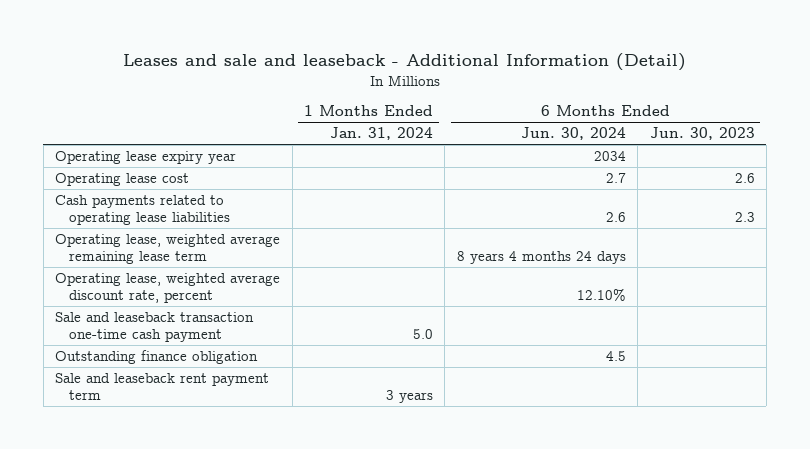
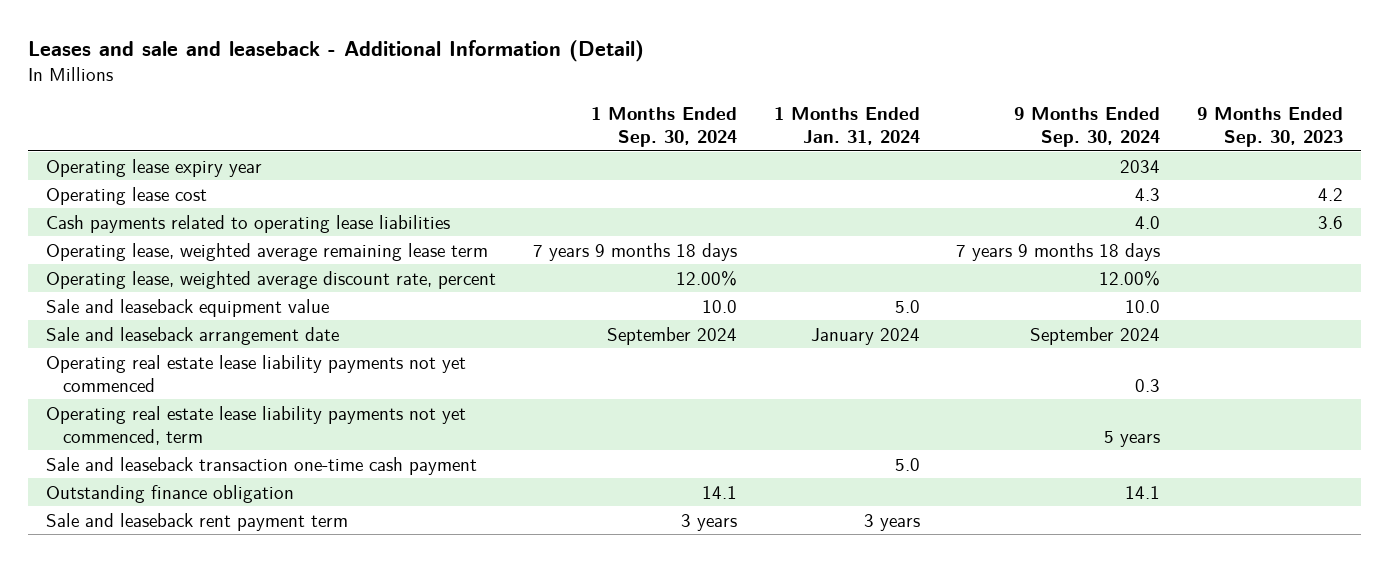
- | 1 Months Ended Jan. 31, 2024 | 6 Months Ended Jun. 30, 2024 | 6 Months Ended Jun. 30, 2023
+ | 1 Months Ended Sep. 30, 2024 | 1 Months Ended Jan. 31, 2024 | 9 Months Ended Sep. 30, 2024 | 9 Months Ended Sep. 30, 2023
+ Sale and leaseback equipment value | 10.0 | 5.0 | 10.0 |
+ Sale and leaseback arrangement date | September 2024 | January 2024 | September 2024 |
+ Operating real estate lease liability payments not yet commenced | | | 0.3 |
+ Operating real estate lease liability payments not yet commenced, term | | | 5 years |

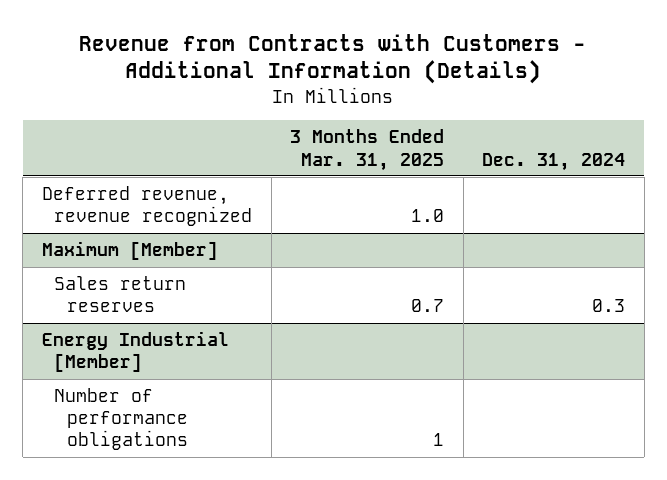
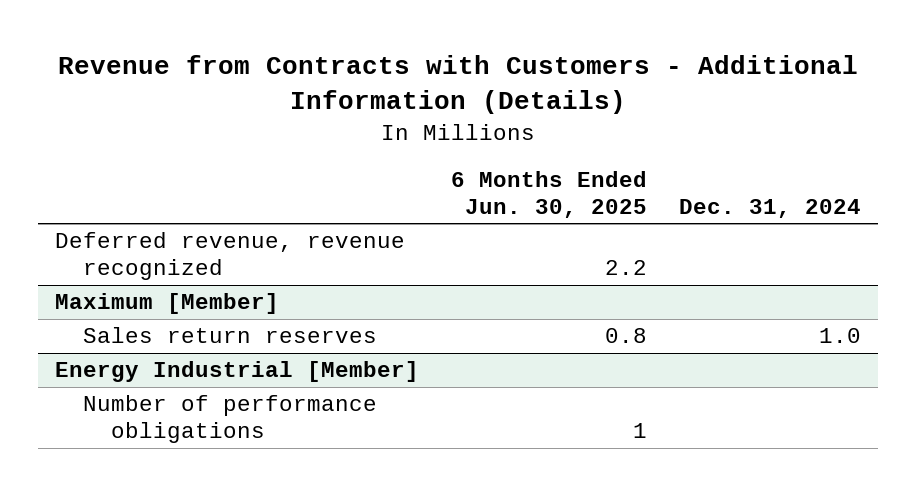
- | 3 Months Ended Mar. 31, 2025 | Dec. 31, 2024
+ | 6 Months Ended Jun. 30, 2025 | Dec. 31, 2024
@ Maximum [Member]
- Sales return reserves | 0.7 | 0.3
+ Sales return reserves | 0.8 | 1.0

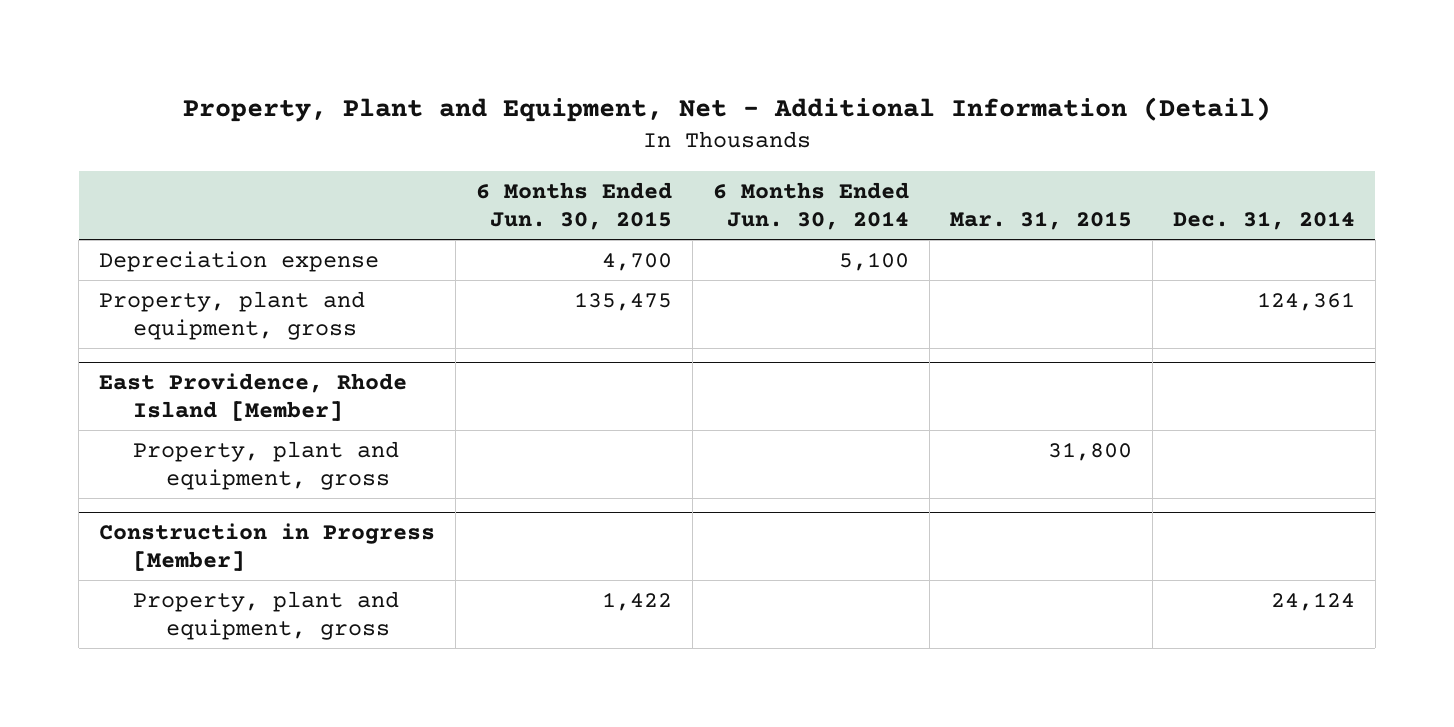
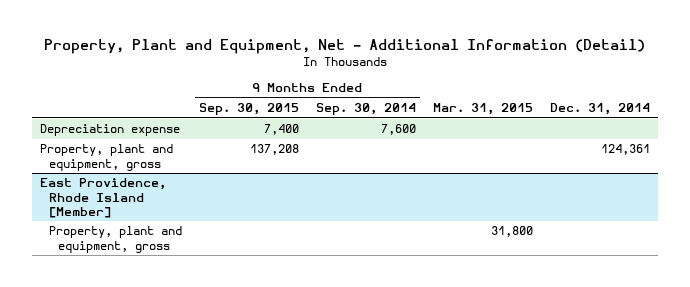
- | 6 Months Ended Jun. 30, 2015 | 6 Months Ended Jun. 30, 2014 | Mar. 31, 2015 | Dec. 31, 2014
+ | 9 Months Ended Sep. 30, 2015 | 9 Months Ended Sep. 30, 2014 | Mar. 31, 2015 | Dec. 31, 2014
- Construction in Progress [Member]
- Property, plant and equipment, gross | 1,422 | | | 24,124

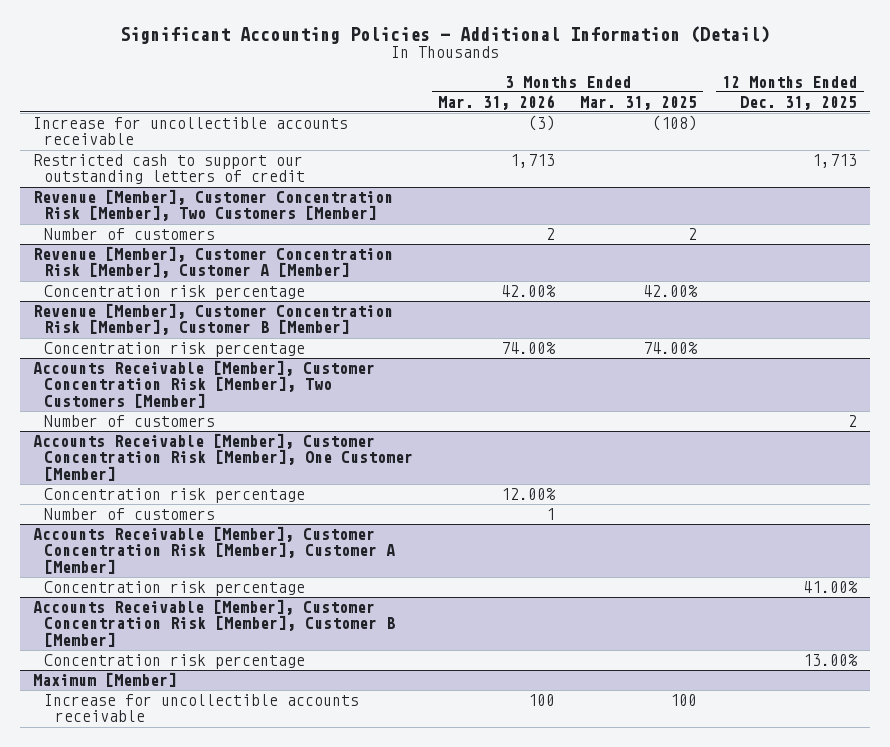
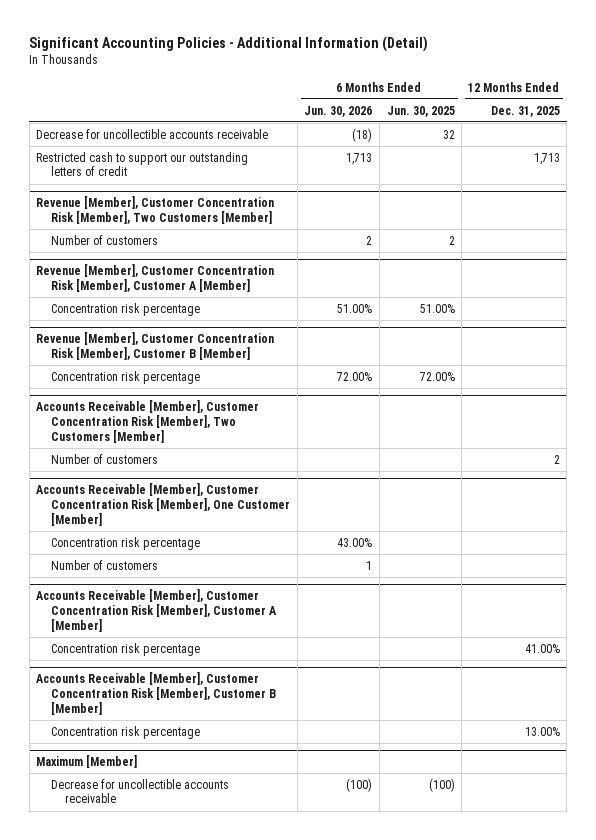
- | 3 Months Ended Mar. 31, 2026 | 3 Months Ended Mar. 31, 2025 | 12 Months Ended Dec. 31, 2025
+ | 6 Months Ended Jun. 30, 2026 | 6 Months Ended Jun. 30, 2025 | 12 Months Ended Dec. 31, 2025
- Increase for uncollectible accounts receivable | (3) | (108) |
+ Decrease for uncollectible accounts receivable | (18) | 32 |
@ Maximum [Member]
- Increase for uncollectible accounts receivable | 100 | 100 |
+ Decrease for uncollectible accounts receivable | (100) | (100) |

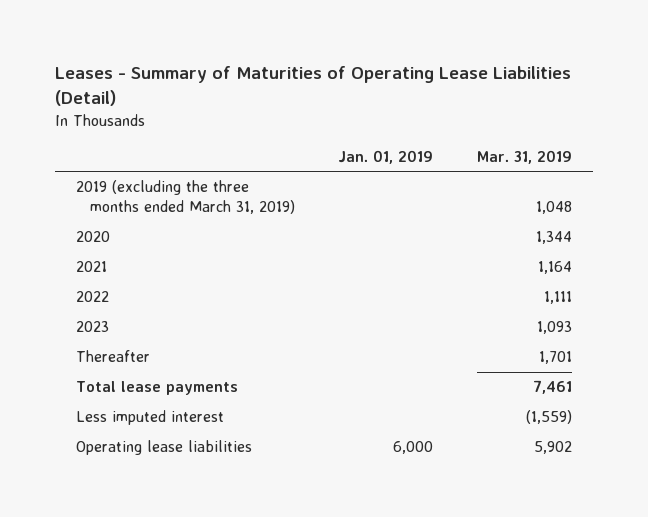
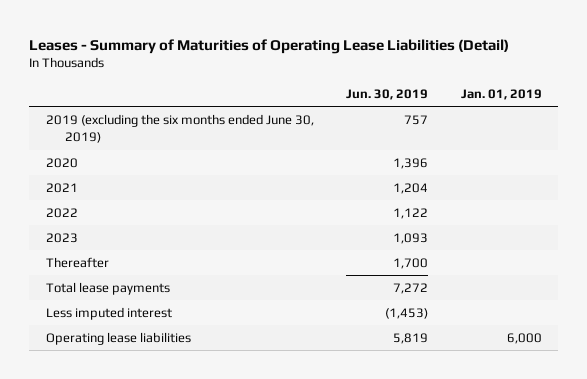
- | Jan. 01, 2019 | Mar. 31, 2019
+ | Jun. 30, 2019 | Jan. 01, 2019
- 2019 (excluding the three months ended March 31, 2019) | | 1,048
+ 2019 (excluding the six months ended June 30, 2019) | 757 |

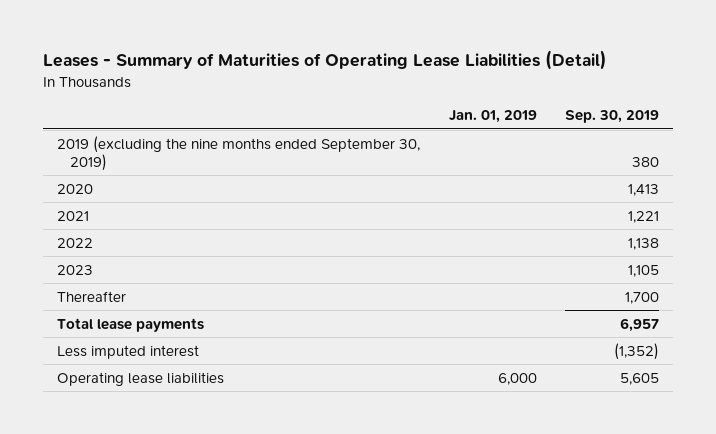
- | Jun. 30, 2019 | Jan. 01, 2019
+ | Jan. 01, 2019 | Sep. 30, 2019
- 2019 (excluding the six months ended June 30, 2019) | 757 |
+ 2019 (excluding the nine months ended September 30, 2019) | | 380

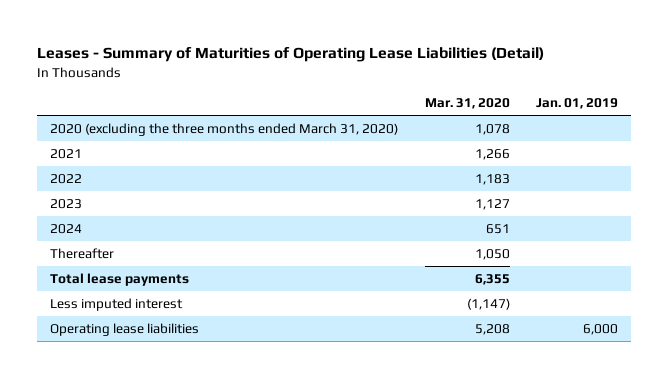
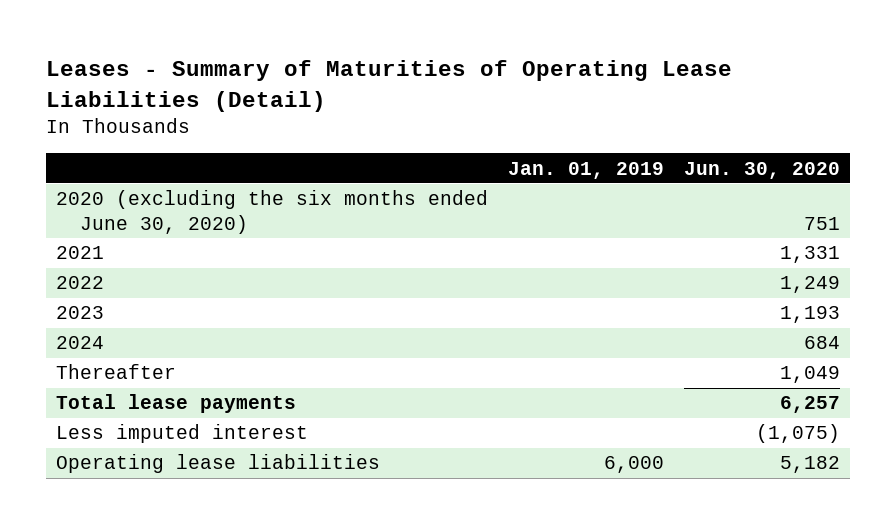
- | Mar. 31, 2020 | Jan. 01, 2019
+ | Jan. 01, 2019 | Jun. 30, 2020
- 2020 (excluding the three months ended March 31, 2020) | 1,078 |
+ 2020 (excluding the six months ended June 30, 2020) | | 751

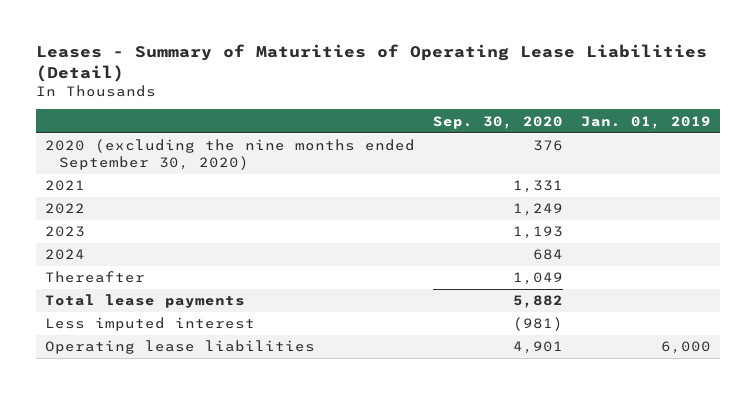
- | Jan. 01, 2019 | Jun. 30, 2020
+ | Sep. 30, 2020 | Jan. 01, 2019
- 2020 (excluding the six months ended June 30, 2020) | | 751
+ 2020 (excluding the nine months ended September 30, 2020) | 376 |

